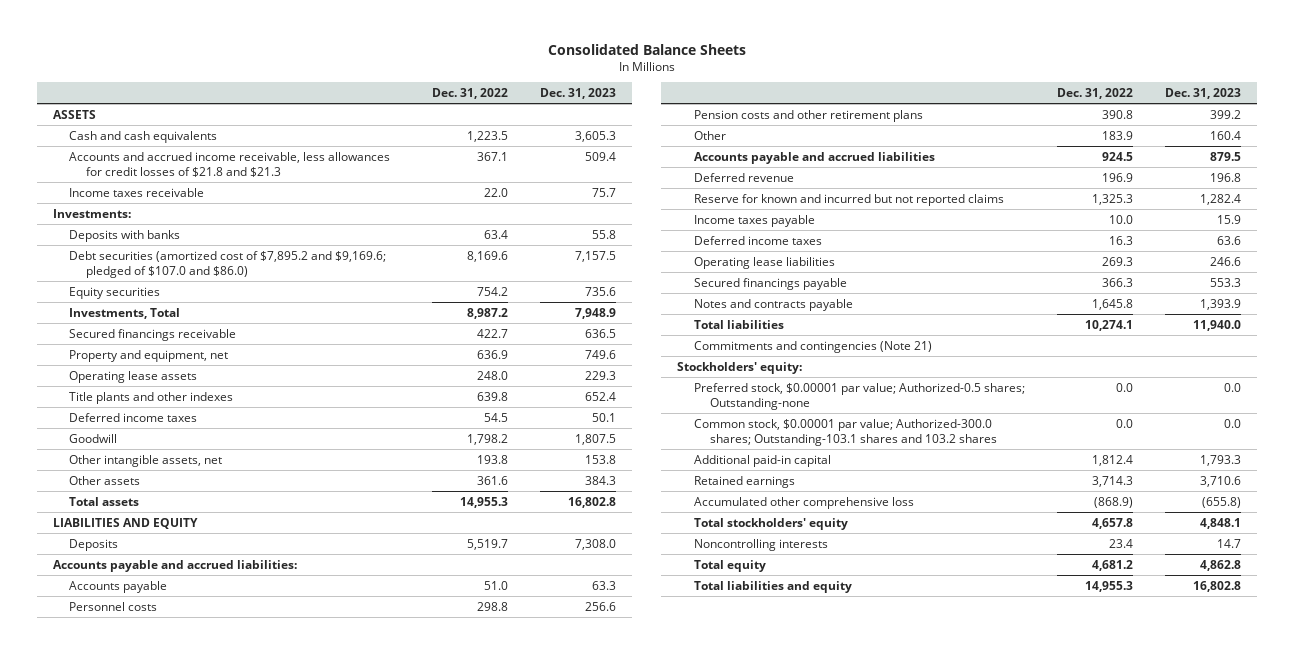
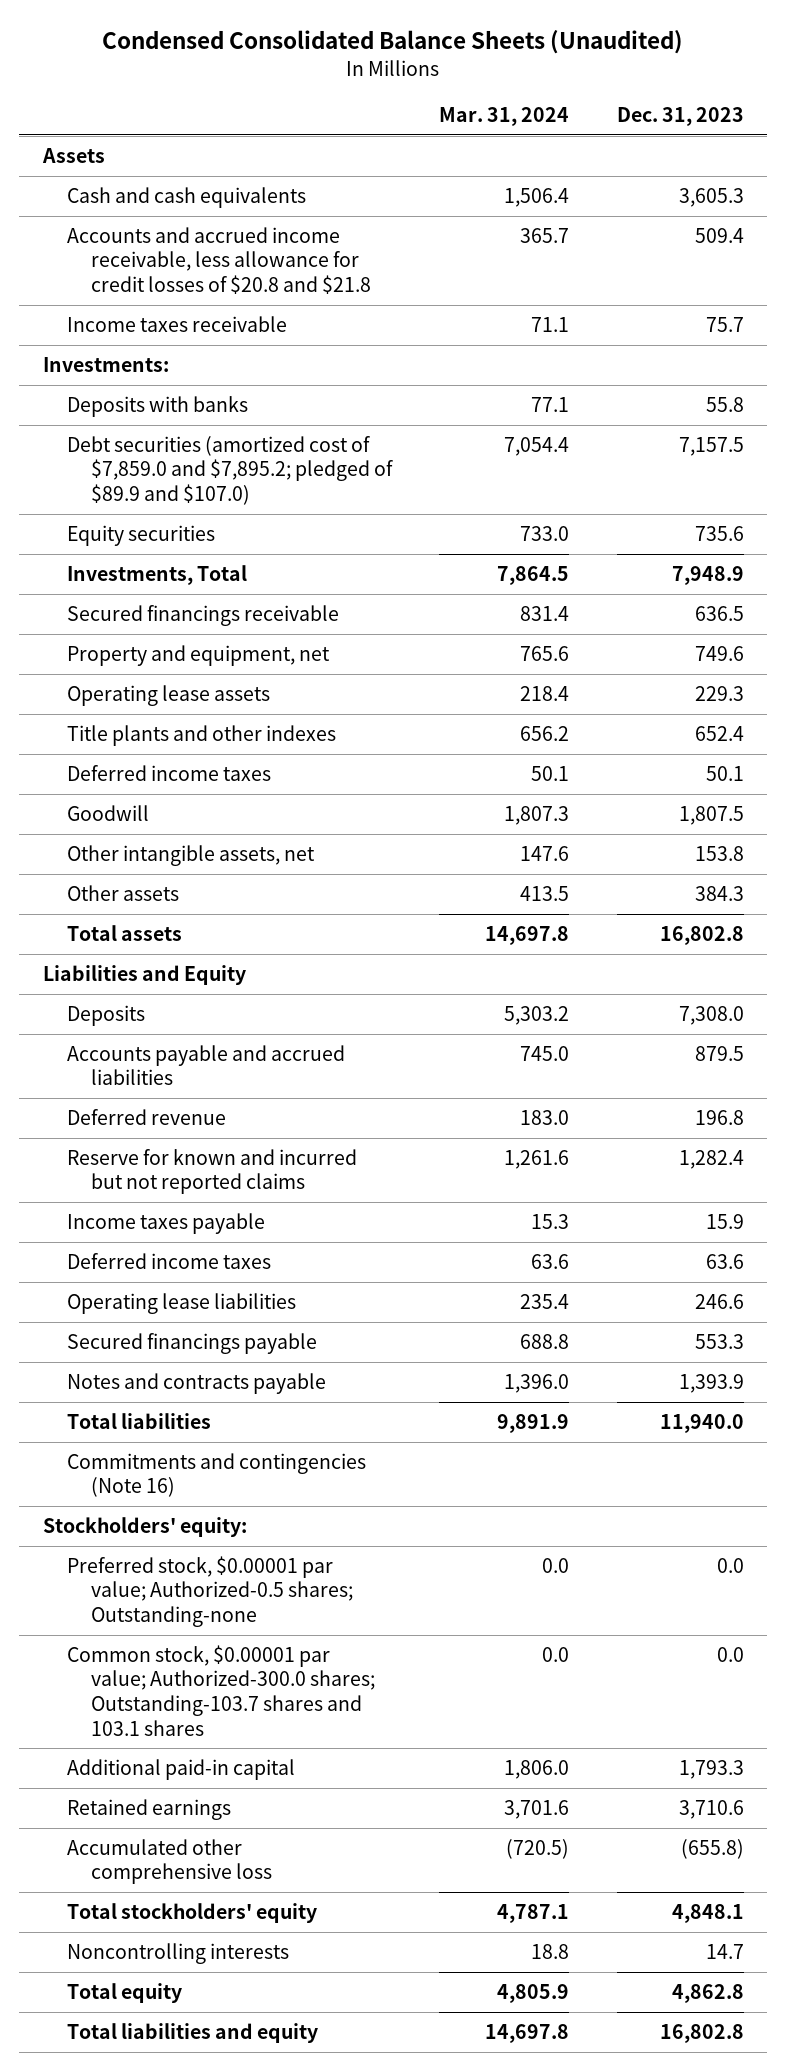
- Consolidated Balance Sheets
+ Condensed Consolidated Balance Sheets (Unaudited)
- | Dec. 31, 2022 | Dec. 31, 2023
+ | Mar. 31, 2024 | Dec. 31, 2023
- ASSETS
+ Assets
- Accounts and accrued income receivable, less allowances for credit losses of $21.8 and $21.3 | 367.1 | 509.4
+ Accounts and accrued income receivable, less allowance for credit losses of $20.8 and $21.8 | 365.7 | 509.4
- Debt securities (amortized cost of $7,895.2 and $9,169.6; pledged of $107.0 and $86.0) | 8,169.6 | 7,157.5
+ Debt securities (amortized cost of $7,859.0 and $7,895.2; pledged of $89.9 and $107.0) | 7,054.4 | 7,157.5
- LIABILITIES AND EQUITY
+ Liabilities and Equity
- Accounts payable and accrued liabilities:
- Accounts payable | 51.0 | 63.3
- Personnel costs | 298.8 | 256.6
- Pension costs and other retirement plans | 390.8 | 399.2
- Other | 183.9 | 160.4
- Commitments and contingencies (Note 21)
+ Commitments and contingencies (Note 16)
- Common stock, $0.00001 par value; Authorized-300.0 shares; Outstanding-103.1 shares and 103.2 shares | 0.0 | 0.0
+ Common stock, $0.00001 par value; Authorized-300.0 shares; Outstanding-103.7 shares and 103.1 shares | 0.0 | 0.0

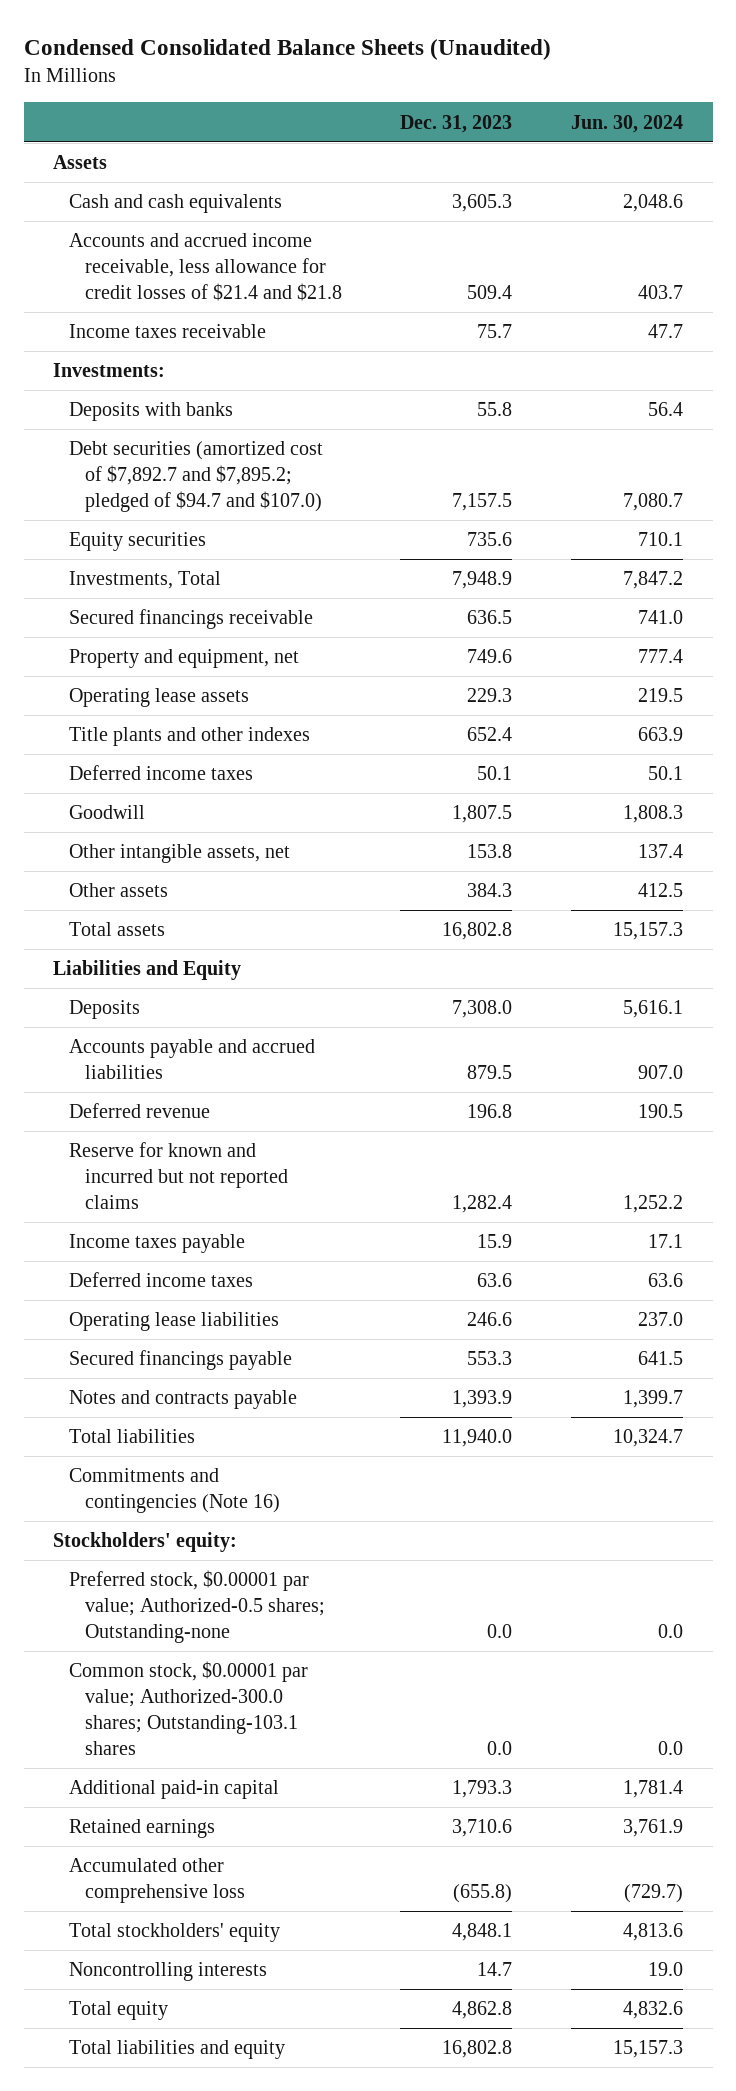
- | Mar. 31, 2024 | Dec. 31, 2023
+ | Dec. 31, 2023 | Jun. 30, 2024
- Accounts and accrued income receivable, less allowance for credit losses of $20.8 and $21.8 | 365.7 | 509.4
+ Accounts and accrued income receivable, less allowance for credit losses of $21.4 and $21.8 | 509.4 | 403.7
- Debt securities (amortized cost of $7,859.0 and $7,895.2; pledged of $89.9 and $107.0) | 7,054.4 | 7,157.5
+ Debt securities (amortized cost of $7,892.7 and $7,895.2; pledged of $94.7 and $107.0) | 7,157.5 | 7,080.7
- Common stock, $0.00001 par value; Authorized-300.0 shares; Outstanding-103.7 shares and 103.1 shares | 0.0 | 0.0
+ Common stock, $0.00001 par value; Authorized-300.0 shares; Outstanding-103.1 shares | 0.0 | 0.0

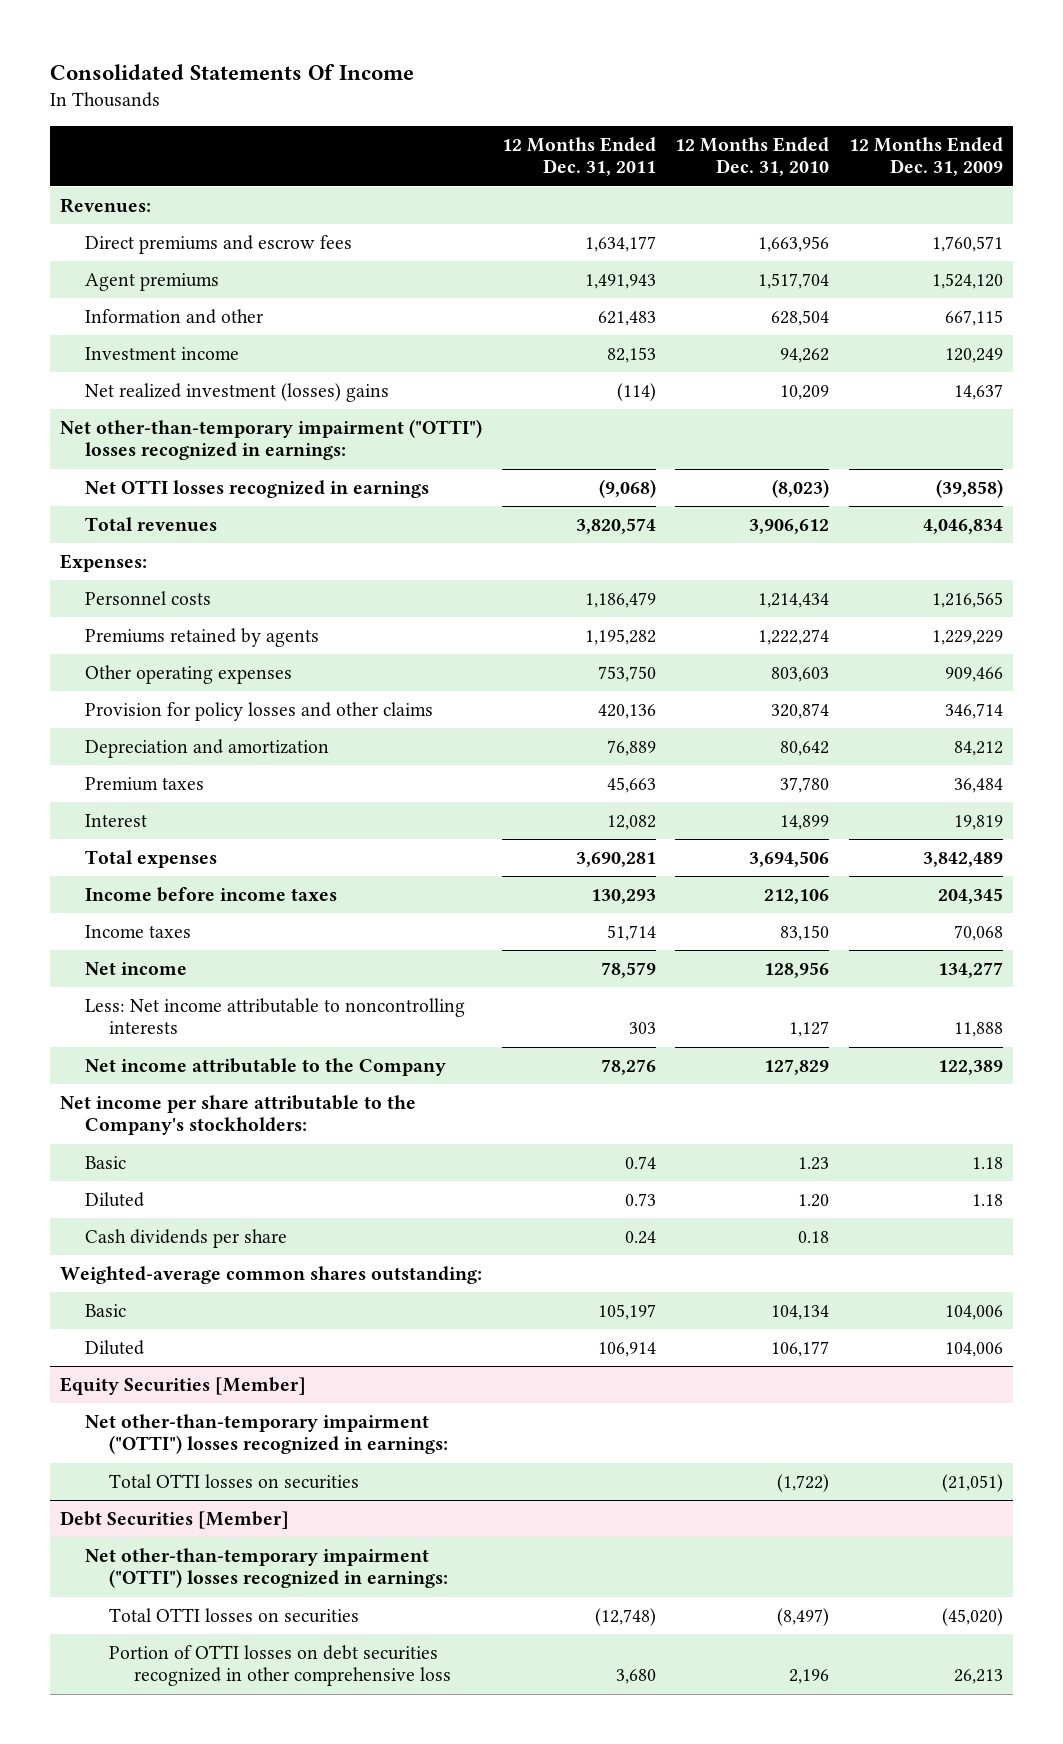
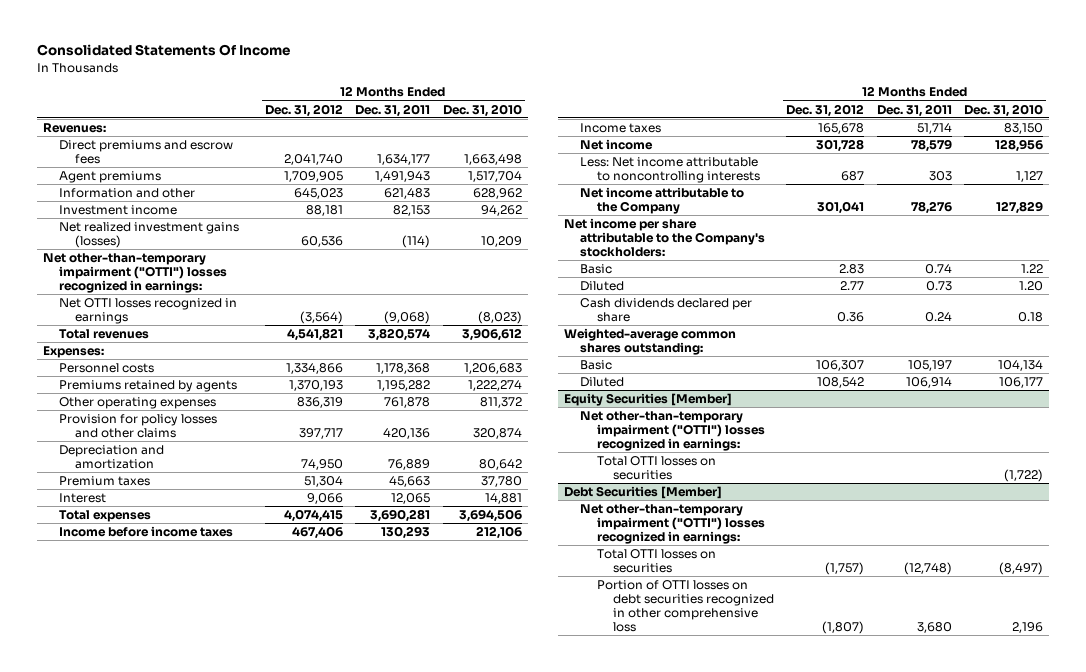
- | 12 Months Ended Dec. 31, 2011 | 12 Months Ended Dec. 31, 2010 | 12 Months Ended Dec. 31, 2009
+ | 12 Months Ended Dec. 31, 2012 | 12 Months Ended Dec. 31, 2011 | 12 Months Ended Dec. 31, 2010
- Direct premiums and escrow fees | 1,634,177 | 1,663,956 | 1,760,571
+ Direct premiums and escrow fees | 2,041,740 | 1,634,177 | 1,663,498
- Information and other | 621,483 | 628,504 | 667,115
+ Information and other | 645,023 | 621,483 | 628,962
- Net realized investment (losses) gains | (114) | 10,209 | 14,637
+ Net realized investment gains (losses) | 60,536 | (114) | 10,209
- Personnel costs | 1,186,479 | 1,214,434 | 1,216,565
+ Personnel costs | 1,334,866 | 1,178,368 | 1,206,683
- Other operating expenses | 753,750 | 803,603 | 909,466
+ Other operating expenses | 836,319 | 761,878 | 811,372
- Interest | 12,082 | 14,899 | 19,819
+ Interest | 9,066 | 12,065 | 14,881
- Basic | 0.74 | 1.23 | 1.18
+ Basic | 2.83 | 0.74 | 1.22
- Cash dividends per share | 0.24 | 0.18 |
+ Cash dividends declared per share | 0.36 | 0.24 | 0.18

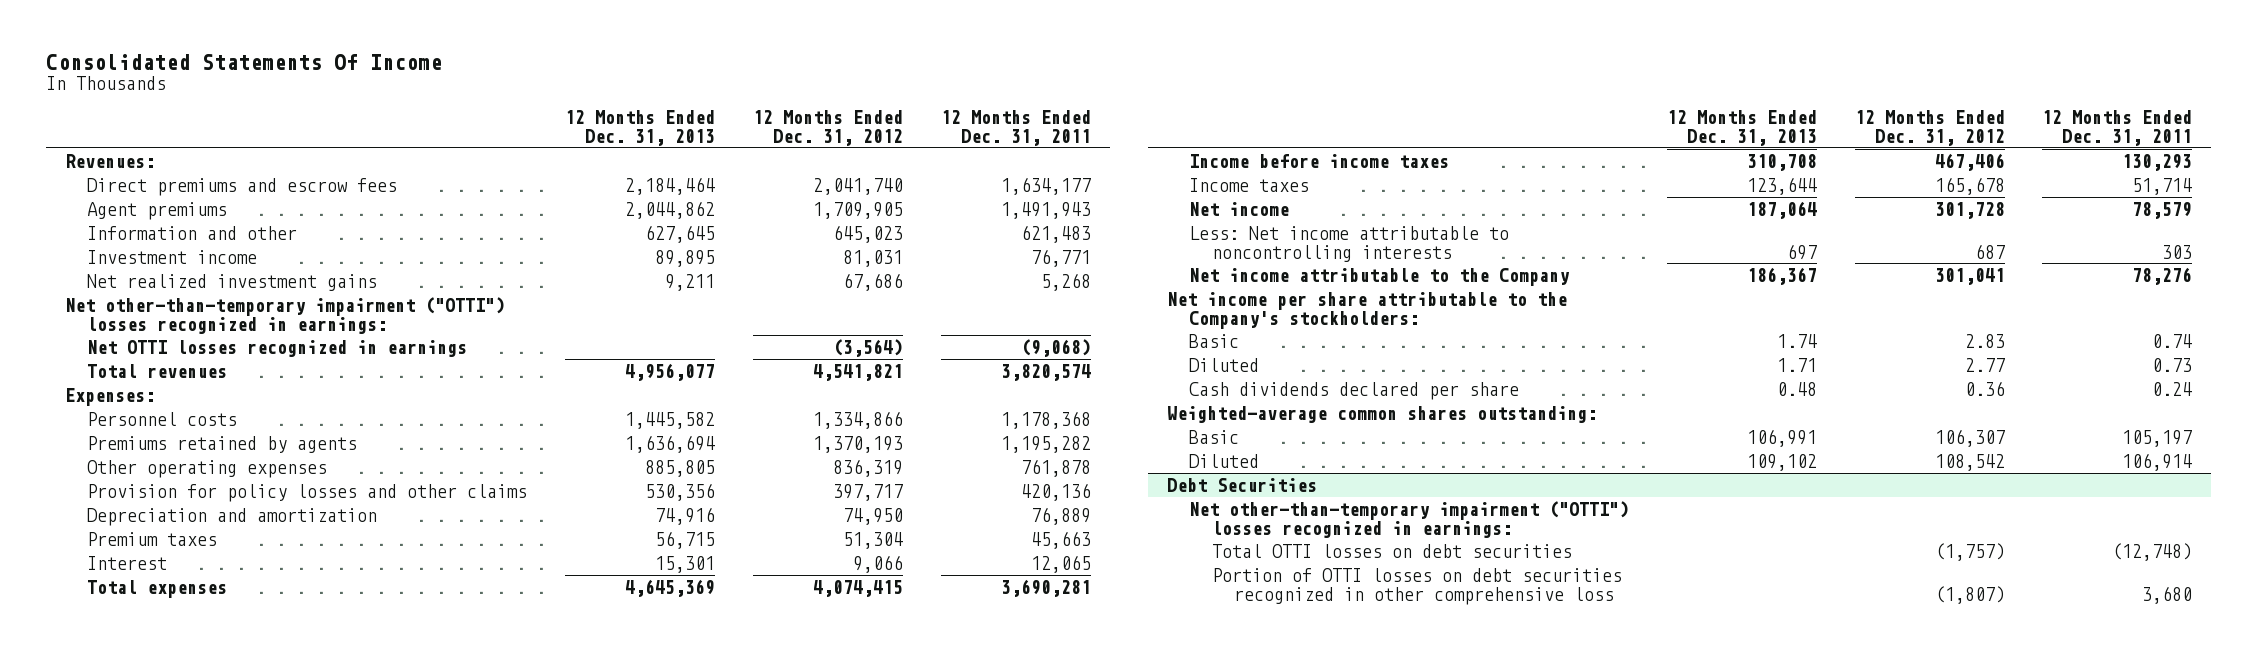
- | 12 Months Ended Dec. 31, 2012 | 12 Months Ended Dec. 31, 2011 | 12 Months Ended Dec. 31, 2010
+ | 12 Months Ended Dec. 31, 2013 | 12 Months Ended Dec. 31, 2012 | 12 Months Ended Dec. 31, 2011
- Investment income | 88,181 | 82,153 | 94,262
- Net realized investment gains (losses) | 60,536 | (114) | 10,209
+ Investment income | 89,895 | 81,031 | 76,771
+ Net realized investment gains | 9,211 | 67,686 | 5,268
- Equity Securities [Member]
- Net other-than-temporary impairment ("OTTI") losses recognized in earnings:
- Total OTTI losses on securities | | | (1,722)
- Debt Securities [Member]
+ Debt Securities
- Total OTTI losses on securities | (1,757) | (12,748) | (8,497)
+ Total OTTI losses on debt securities | | (1,757) | (12,748)

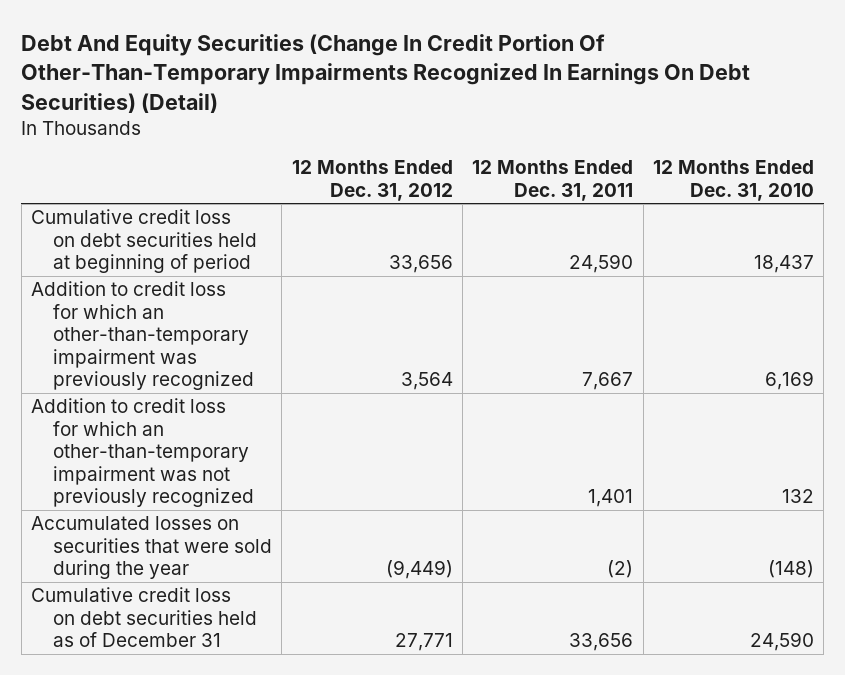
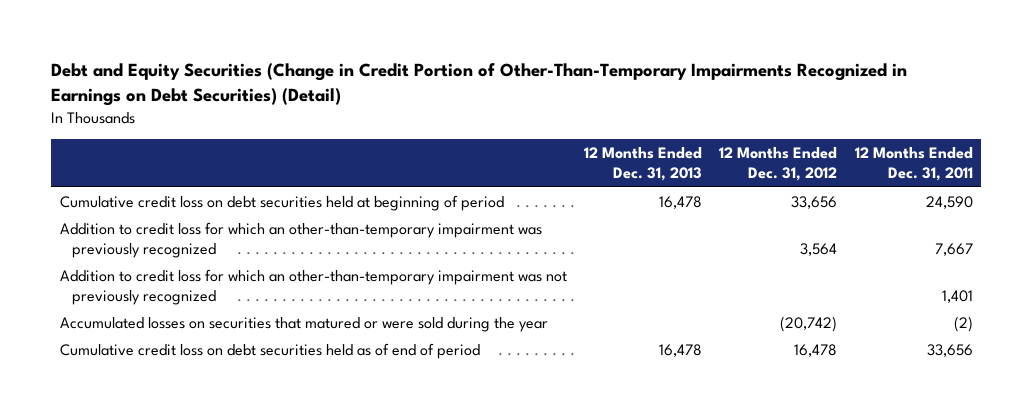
- Debt And Equity Securities (Change In Credit Portion Of Other-Than-Temporary Impairments Recognized In Earnings On Debt Securities) (Detail)
+ Debt and Equity Securities (Change in Credit Portion of Other-Than-Temporary Impairments Recognized in Earnings on Debt Securities) (Detail)
- | 12 Months Ended Dec. 31, 2012 | 12 Months Ended Dec. 31, 2011 | 12 Months Ended Dec. 31, 2010
+ | 12 Months Ended Dec. 31, 2013 | 12 Months Ended Dec. 31, 2012 | 12 Months Ended Dec. 31, 2011
- Accumulated losses on securities that were sold during the year | (9,449) | (2) | (148)
- Cumulative credit loss on debt securities held as of December 31 | 27,771 | 33,656 | 24,590
+ Accumulated losses on securities that matured or were sold during the year | | (20,742) | (2)
+ Cumulative credit loss on debt securities held as of end of period | 16,478 | 16,478 | 33,656

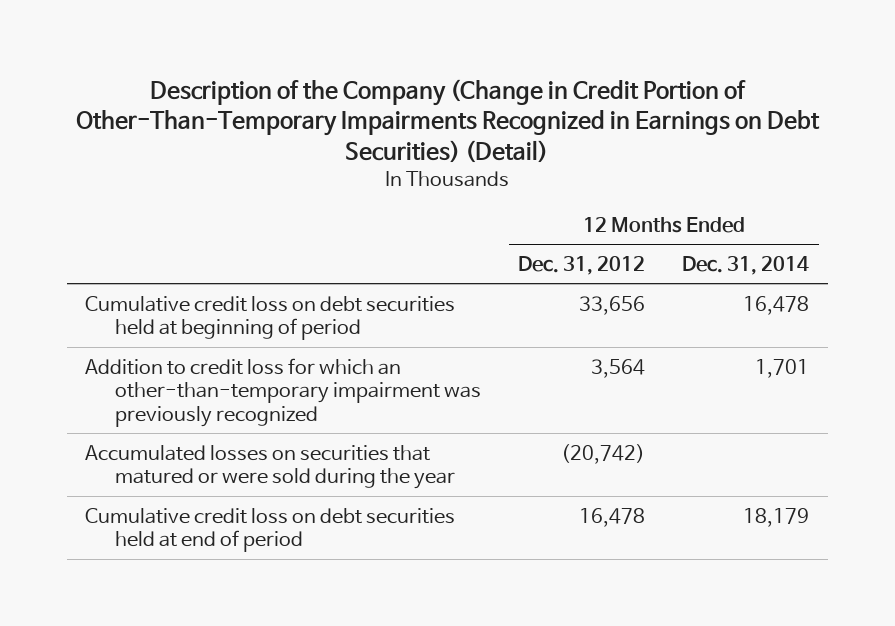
- Debt and Equity Securities (Change in Credit Portion of Other-Than-Temporary Impairments Recognized in Earnings on Debt Securities) (Detail)
+ Description of the Company (Change in Credit Portion of Other-Than-Temporary Impairments Recognized in Earnings on Debt Securities) (Detail)
- | 12 Months Ended Dec. 31, 2013 | 12 Months Ended Dec. 31, 2012 | 12 Months Ended Dec. 31, 2011
+ | 12 Months Ended Dec. 31, 2012 | 12 Months Ended Dec. 31, 2014
- Addition to credit loss for which an other-than-temporary impairment was not previously recognized | | | 1,401
- Cumulative credit loss on debt securities held as of end of period | 16,478 | 16,478 | 33,656
+ Cumulative credit loss on debt securities held at end of period | 16,478 | 18,179

